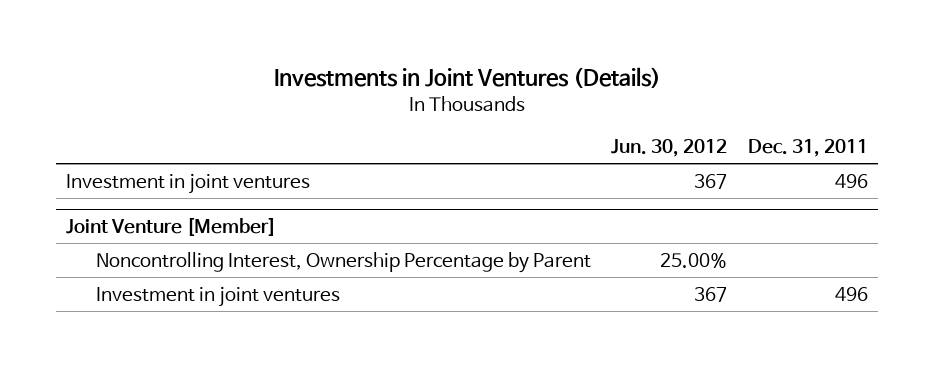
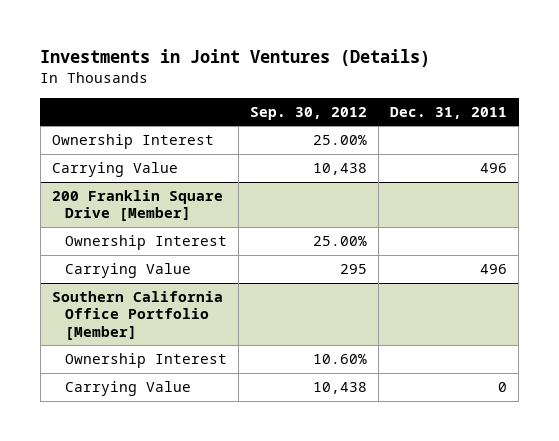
- | Jun. 30, 2012 | Dec. 31, 2011
+ | Sep. 30, 2012 | Dec. 31, 2011
- Investment in joint ventures | 367 | 496
- Joint Venture [Member]
- Noncontrolling Interest, Ownership Percentage by Parent | 25.00% |
- Investment in joint ventures | 367 | 496
+ Ownership Interest | 25.00% |
+ Carrying Value | 10,438 | 496
+ 200 Franklin Square Drive [Member]
+ Ownership Interest | 25.00% |
+ Carrying Value | 295 | 496
+ Southern California Office Portfolio [Member]
+ Ownership Interest | 10.60% |
+ Carrying Value | 10,438 | 0

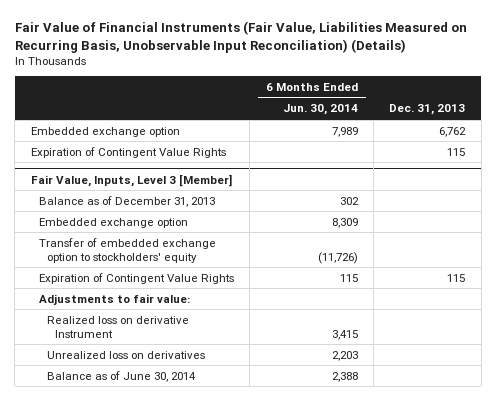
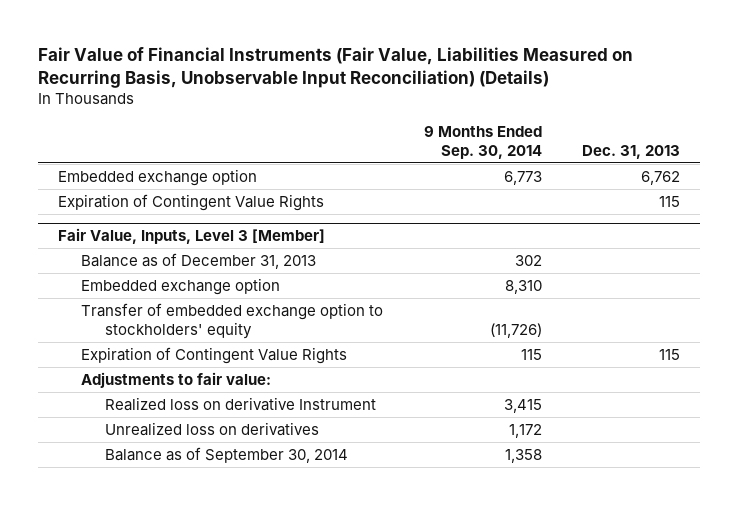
- | 6 Months Ended Jun. 30, 2014 | Dec. 31, 2013
+ | 9 Months Ended Sep. 30, 2014 | Dec. 31, 2013
@ Fair Value, Inputs, Level 3 [Member]
- Balance as of June 30, 2014 | 2,388 |
+ Balance as of September 30, 2014 | 1,358 |

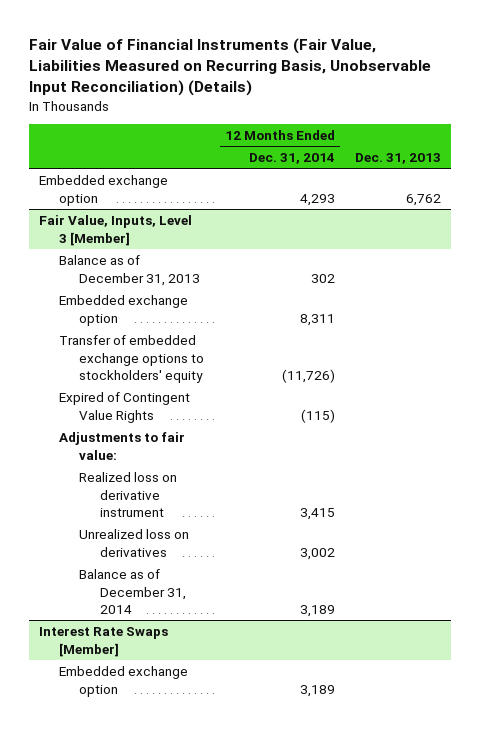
- | 9 Months Ended Sep. 30, 2014 | Dec. 31, 2013
+ | 12 Months Ended Dec. 31, 2014 | Dec. 31, 2013
- Expiration of Contingent Value Rights | | 115
@ Fair Value, Inputs, Level 3 [Member]
- Transfer of embedded exchange option to stockholders' equity | (11,726) |
- Expiration of Contingent Value Rights | 115 | 115
+ Transfer of embedded exchange options to stockholders' equity | (11,726) |
+ Expired of Contingent Value Rights | (115) |
- Realized loss on derivative Instrument | 3,415 |
+ Realized loss on derivative instrument | 3,415 |
- Balance as of September 30, 2014 | 1,358 |
+ Balance as of December 31, 2014 | 3,189 |
+ Interest Rate Swaps [Member]
+ Embedded exchange option | 3,189 |

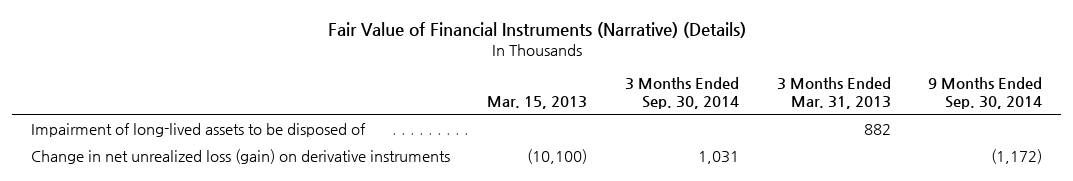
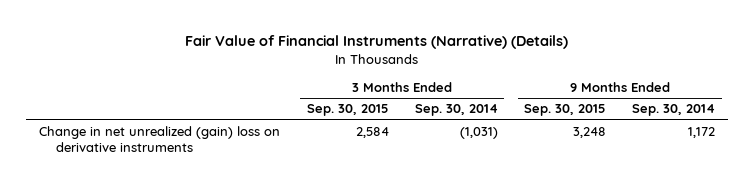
- | Mar. 15, 2013 | 3 Months Ended Sep. 30, 2014 | 3 Months Ended Mar. 31, 2013 | 9 Months Ended Sep. 30, 2014
+ | 3 Months Ended Sep. 30, 2015 | 3 Months Ended Sep. 30, 2014 | 9 Months Ended Sep. 30, 2015 | 9 Months Ended Sep. 30, 2014
- Impairment of long-lived assets to be disposed of | | | 882 |
- Change in net unrealized loss (gain) on derivative instruments | (10,100) | 1,031 | | (1,172)
+ Change in net unrealized (gain) loss on derivative instruments | 2,584 | (1,031) | 3,248 | 1,172

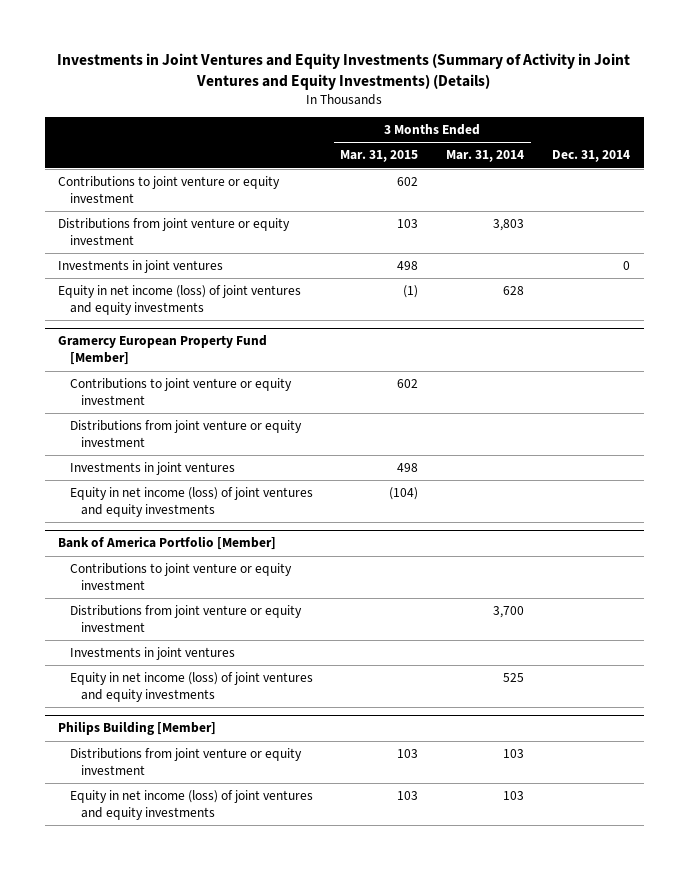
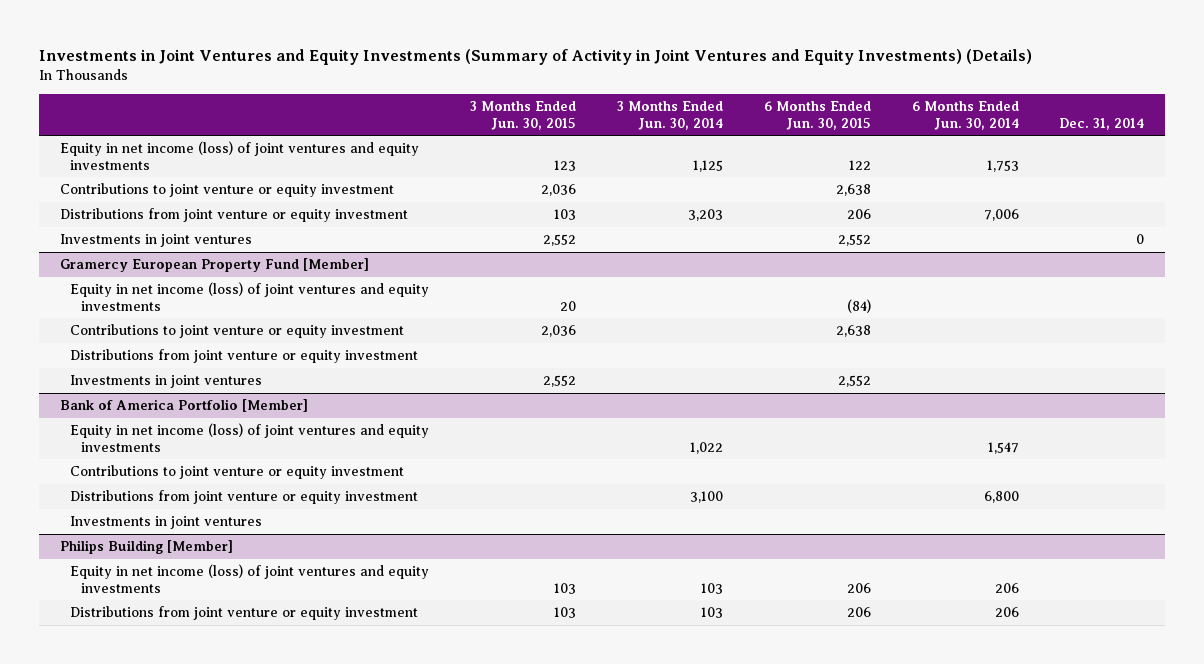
- | 3 Months Ended Mar. 31, 2015 | 3 Months Ended Mar. 31, 2014 | Dec. 31, 2014
+ | 3 Months Ended Jun. 30, 2015 | 3 Months Ended Jun. 30, 2014 | 6 Months Ended Jun. 30, 2015 | 6 Months Ended Jun. 30, 2014 | Dec. 31, 2014
moved up: Equity in net income (loss) of joint ventures and equity investments | 123 | 1,125 | 122 | 1,753 |
@ Gramercy European Property Fund [Member]
moved up: Equity in net income (loss) of joint ventures and equity investments | 20 | | (84) | |
@ Bank of America Portfolio [Member]
moved up: Equity in net income (loss) of joint ventures and equity investments | | 1,022 | | 1,547 |
@ Philips Building [Member]
moved down: Distributions from joint venture or equity investment | 103 | 103 | 206 | 206 |

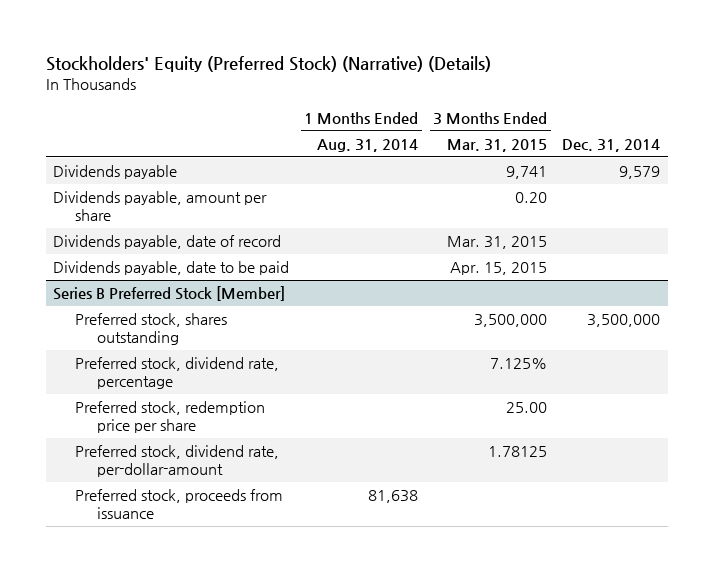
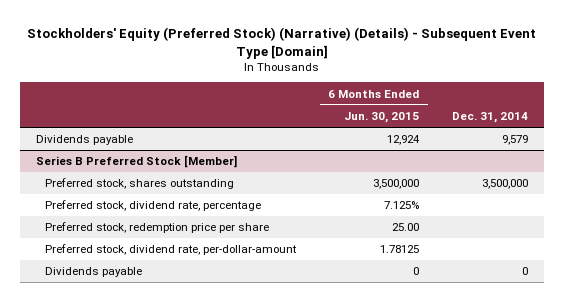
- Stockholders' Equity (Preferred Stock) (Narrative) (Details)
+ Stockholders' Equity (Preferred Stock) (Narrative) (Details) - Subsequent Event Type [Domain]
- | 1 Months Ended Aug. 31, 2014 | 3 Months Ended Mar. 31, 2015 | Dec. 31, 2014
+ | 6 Months Ended Jun. 30, 2015 | Dec. 31, 2014
- Dividends payable, amount per share | | 0.20 |
- Dividends payable, date of record | | Mar. 31, 2015 |
- Dividends payable, date to be paid | | Apr. 15, 2015 |
@ Series B Preferred Stock [Member]
- Preferred stock, proceeds from issuance | 81,638 | |
+ Dividends payable | 0 | 0

